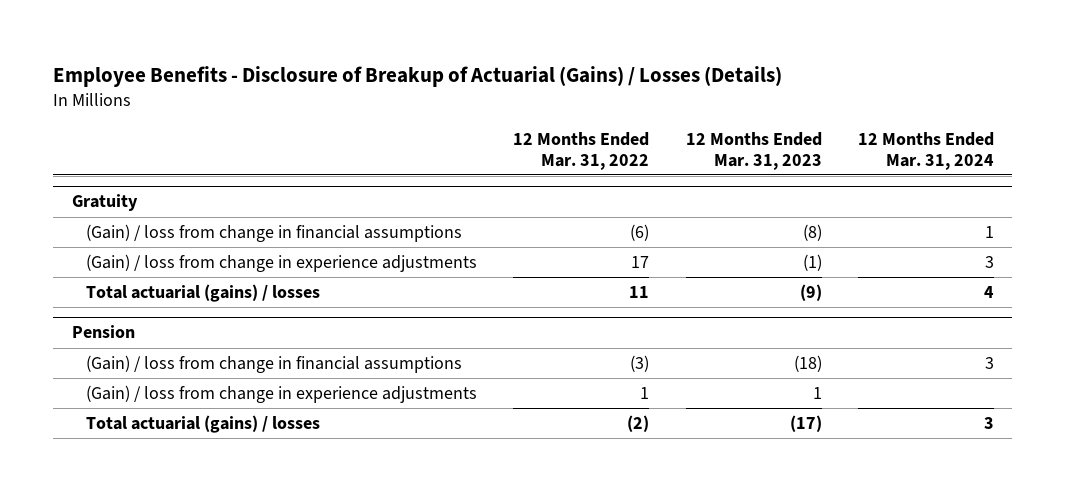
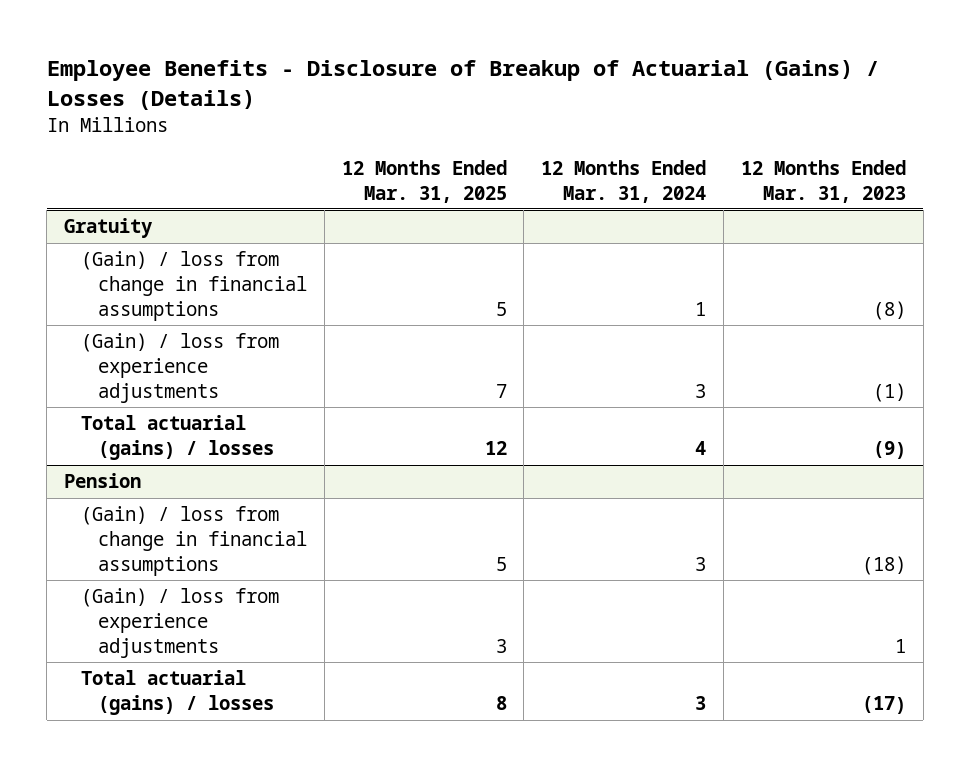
- | 12 Months Ended Mar. 31, 2022 | 12 Months Ended Mar. 31, 2023 | 12 Months Ended Mar. 31, 2024
+ | 12 Months Ended Mar. 31, 2025 | 12 Months Ended Mar. 31, 2024 | 12 Months Ended Mar. 31, 2023
@ Gratuity
- (Gain) / loss from change in experience adjustments | 17 | (1) | 3
+ (Gain) / loss from experience adjustments | 7 | 3 | (1)
@ Pension
- (Gain) / loss from change in experience adjustments | 1 | 1 |
+ (Gain) / loss from experience adjustments | 3 | | 1

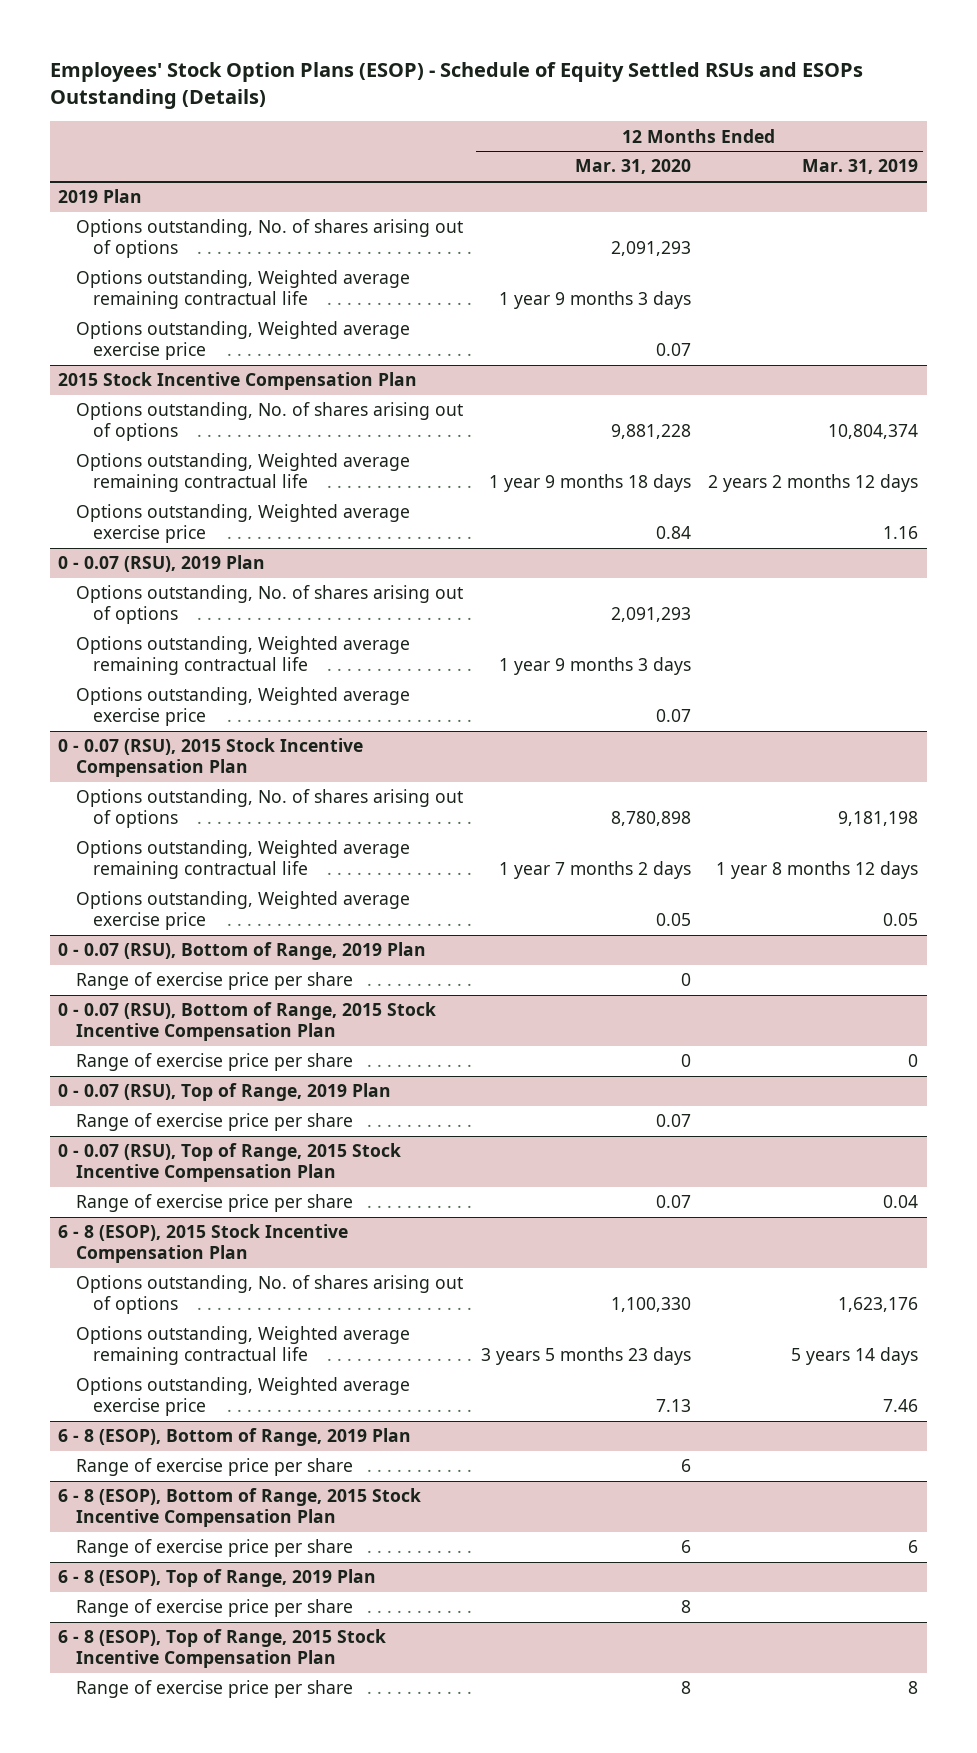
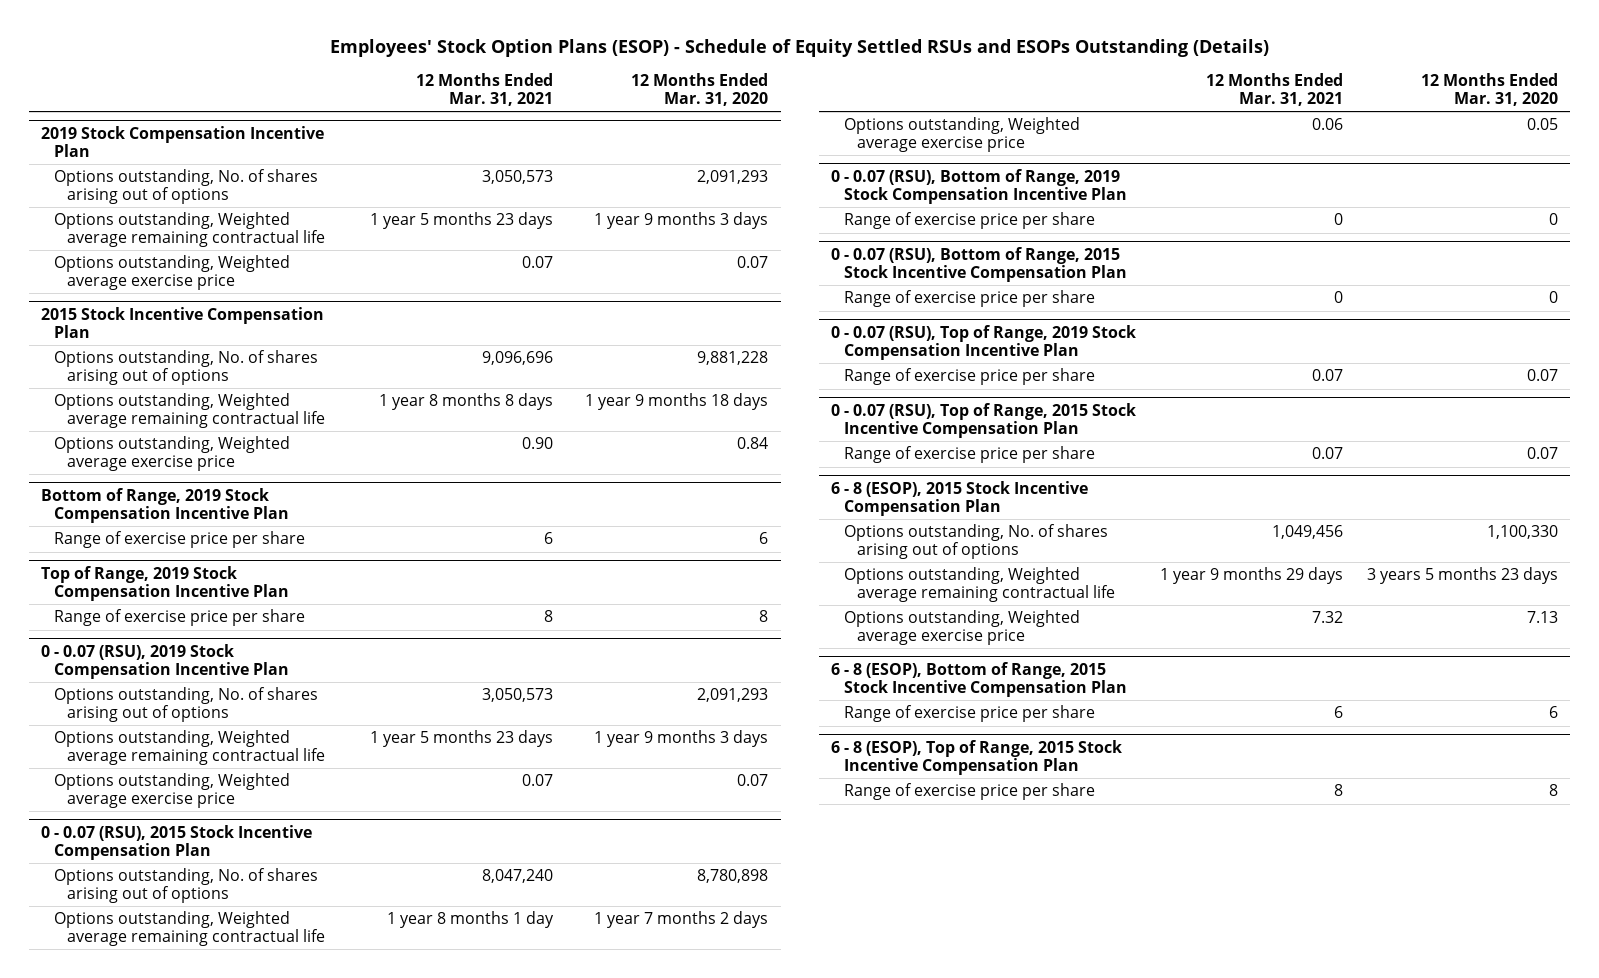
- | 12 Months Ended Mar. 31, 2020 | 12 Months Ended Mar. 31, 2019
+ | 12 Months Ended Mar. 31, 2021 | 12 Months Ended Mar. 31, 2020
- 2019 Plan
+ 2019 Stock Compensation Incentive Plan
- 0 - 0.07 (RSU), 2019 Plan
+ Bottom of Range, 2019 Stock Compensation Incentive Plan
+ Range of exercise price per share | 6 | 6
+ Top of Range, 2019 Stock Compensation Incentive Plan
+ Range of exercise price per share | 8 | 8
+ 0 - 0.07 (RSU), 2019 Stock Compensation Incentive Plan
- 0 - 0.07 (RSU), Bottom of Range, 2019 Plan
+ 0 - 0.07 (RSU), Bottom of Range, 2019 Stock Compensation Incentive Plan
- 0 - 0.07 (RSU), Top of Range, 2019 Plan
+ 0 - 0.07 (RSU), Top of Range, 2019 Stock Compensation Incentive Plan
- 6 - 8 (ESOP), Bottom of Range, 2019 Plan
- Range of exercise price per share | 6 |
- 6 - 8 (ESOP), Top of Range, 2019 Plan
- Range of exercise price per share | 8 |

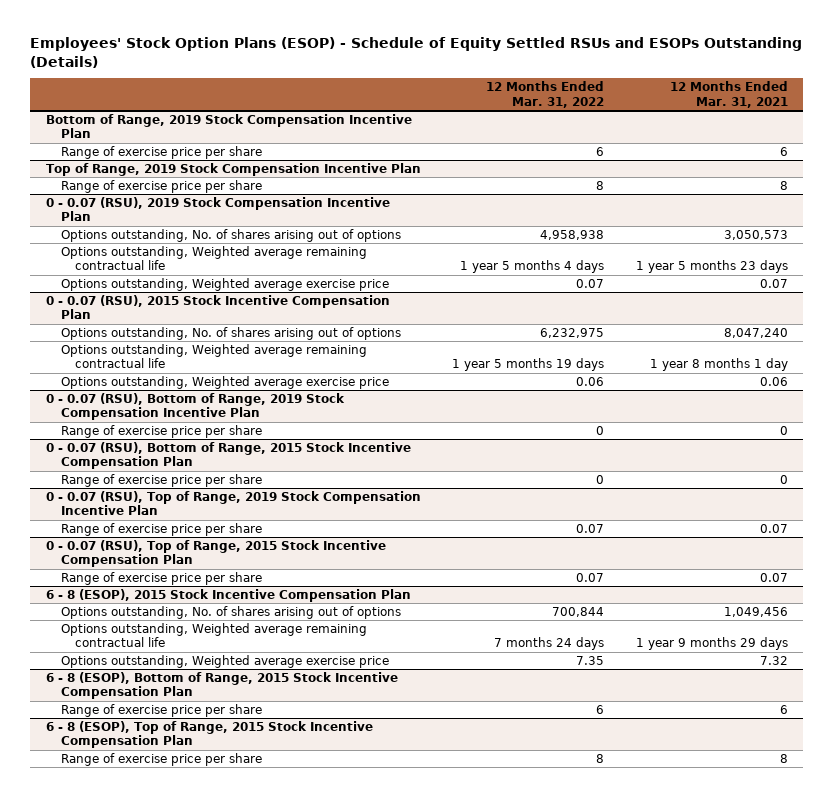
- | 12 Months Ended Mar. 31, 2021 | 12 Months Ended Mar. 31, 2020
+ | 12 Months Ended Mar. 31, 2022 | 12 Months Ended Mar. 31, 2021
- 2019 Stock Compensation Incentive Plan
- Options outstanding, No. of shares arising out of options | 3,050,573 | 2,091,293
- Options outstanding, Weighted average remaining contractual life | 1 year 5 months 23 days | 1 year 9 months 3 days
- Options outstanding, Weighted average exercise price | 0.07 | 0.07
- 2015 Stock Incentive Compensation Plan
- Options outstanding, No. of shares arising out of options | 9,096,696 | 9,881,228
- Options outstanding, Weighted average remaining contractual life | 1 year 8 months 8 days | 1 year 9 months 18 days
- Options outstanding, Weighted average exercise price | 0.90 | 0.84

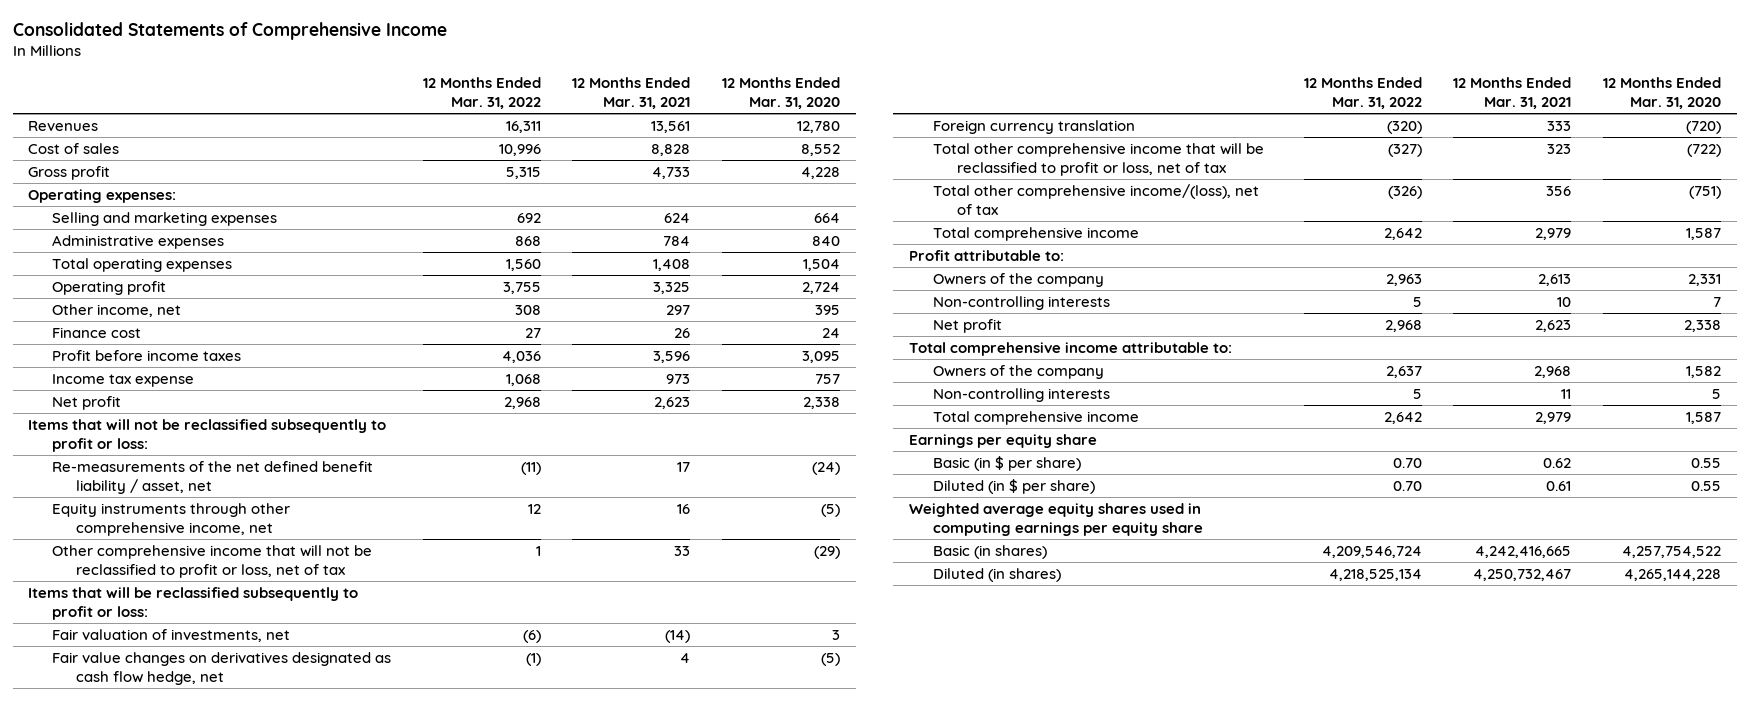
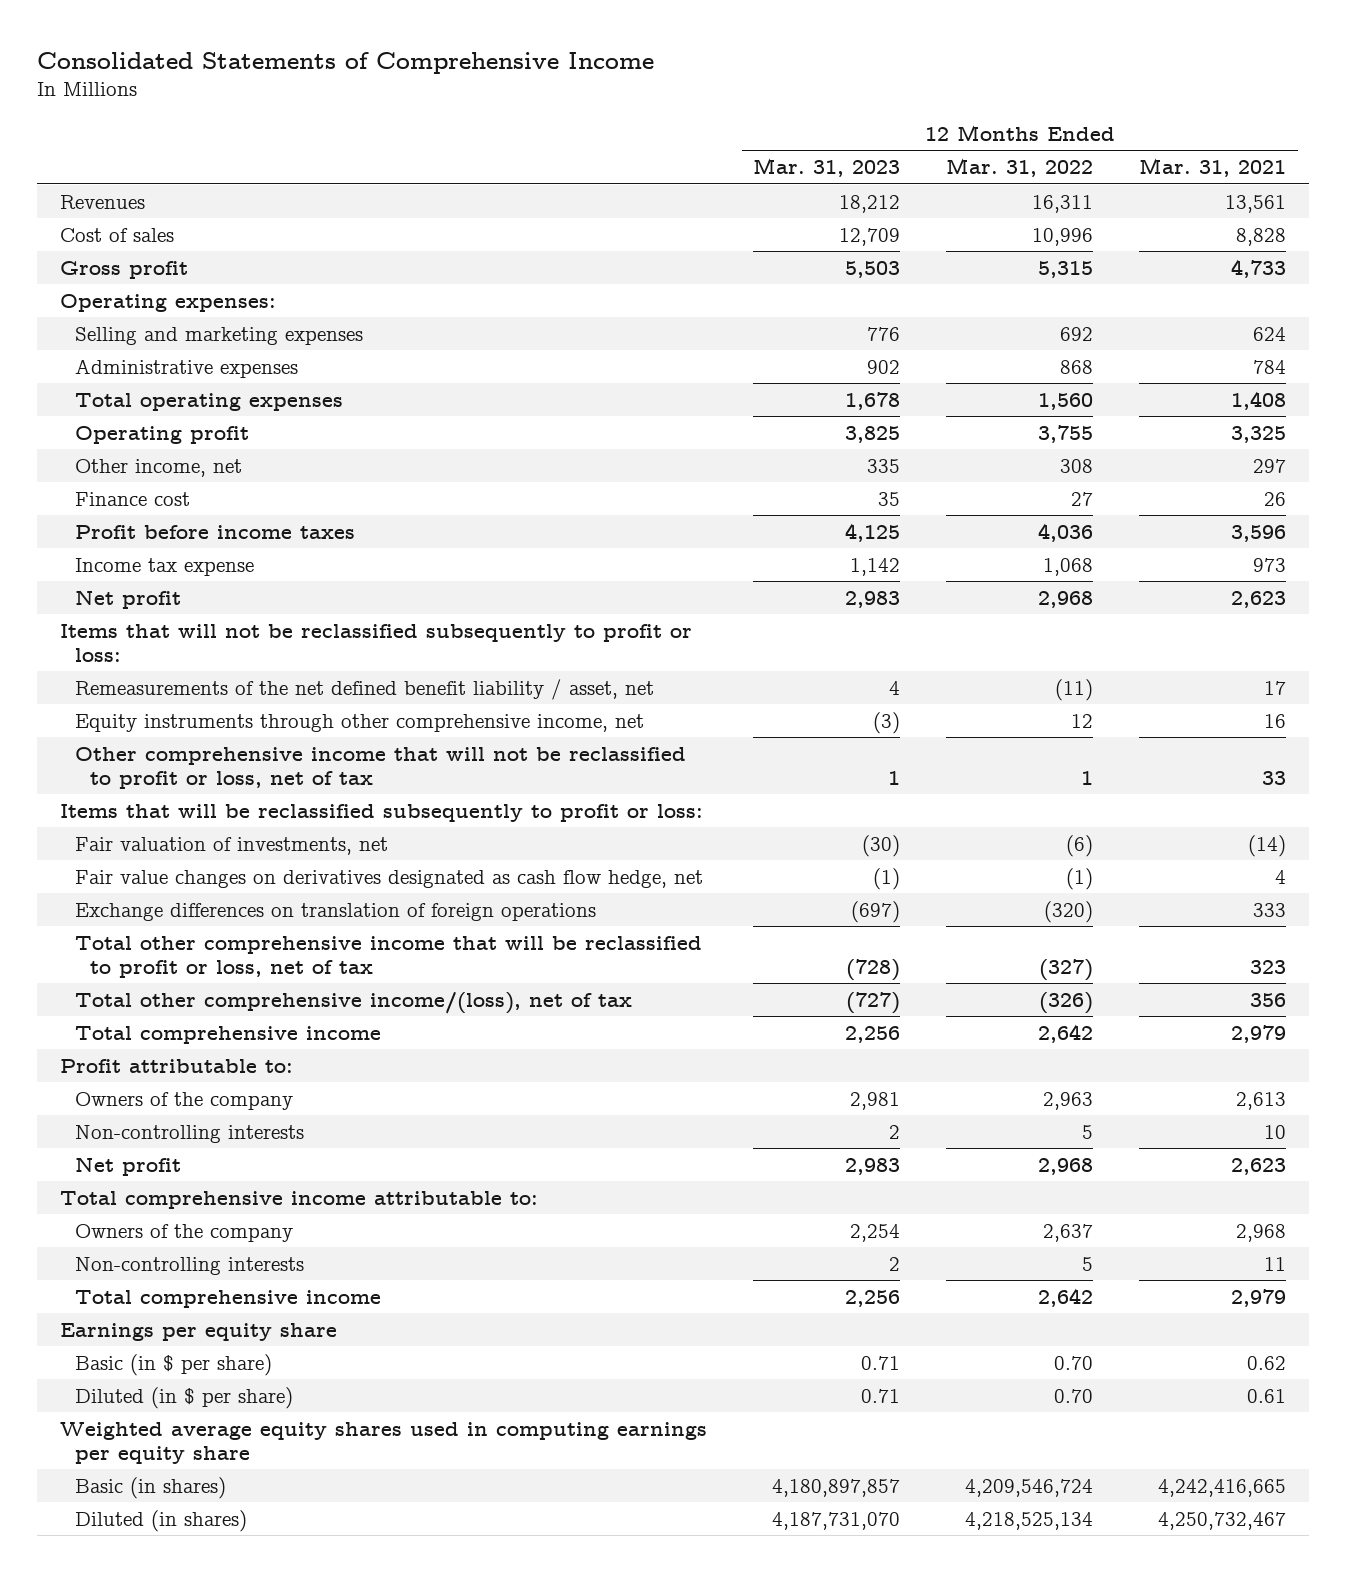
- | 12 Months Ended Mar. 31, 2022 | 12 Months Ended Mar. 31, 2021 | 12 Months Ended Mar. 31, 2020
+ | 12 Months Ended Mar. 31, 2023 | 12 Months Ended Mar. 31, 2022 | 12 Months Ended Mar. 31, 2021
- Re-measurements of the net defined benefit liability / asset, net | (11) | 17 | (24)
+ Remeasurements of the net defined benefit liability / asset, net | 4 | (11) | 17
- Foreign currency translation | (320) | 333 | (720)
+ Exchange differences on translation of foreign operations | (697) | (320) | 333

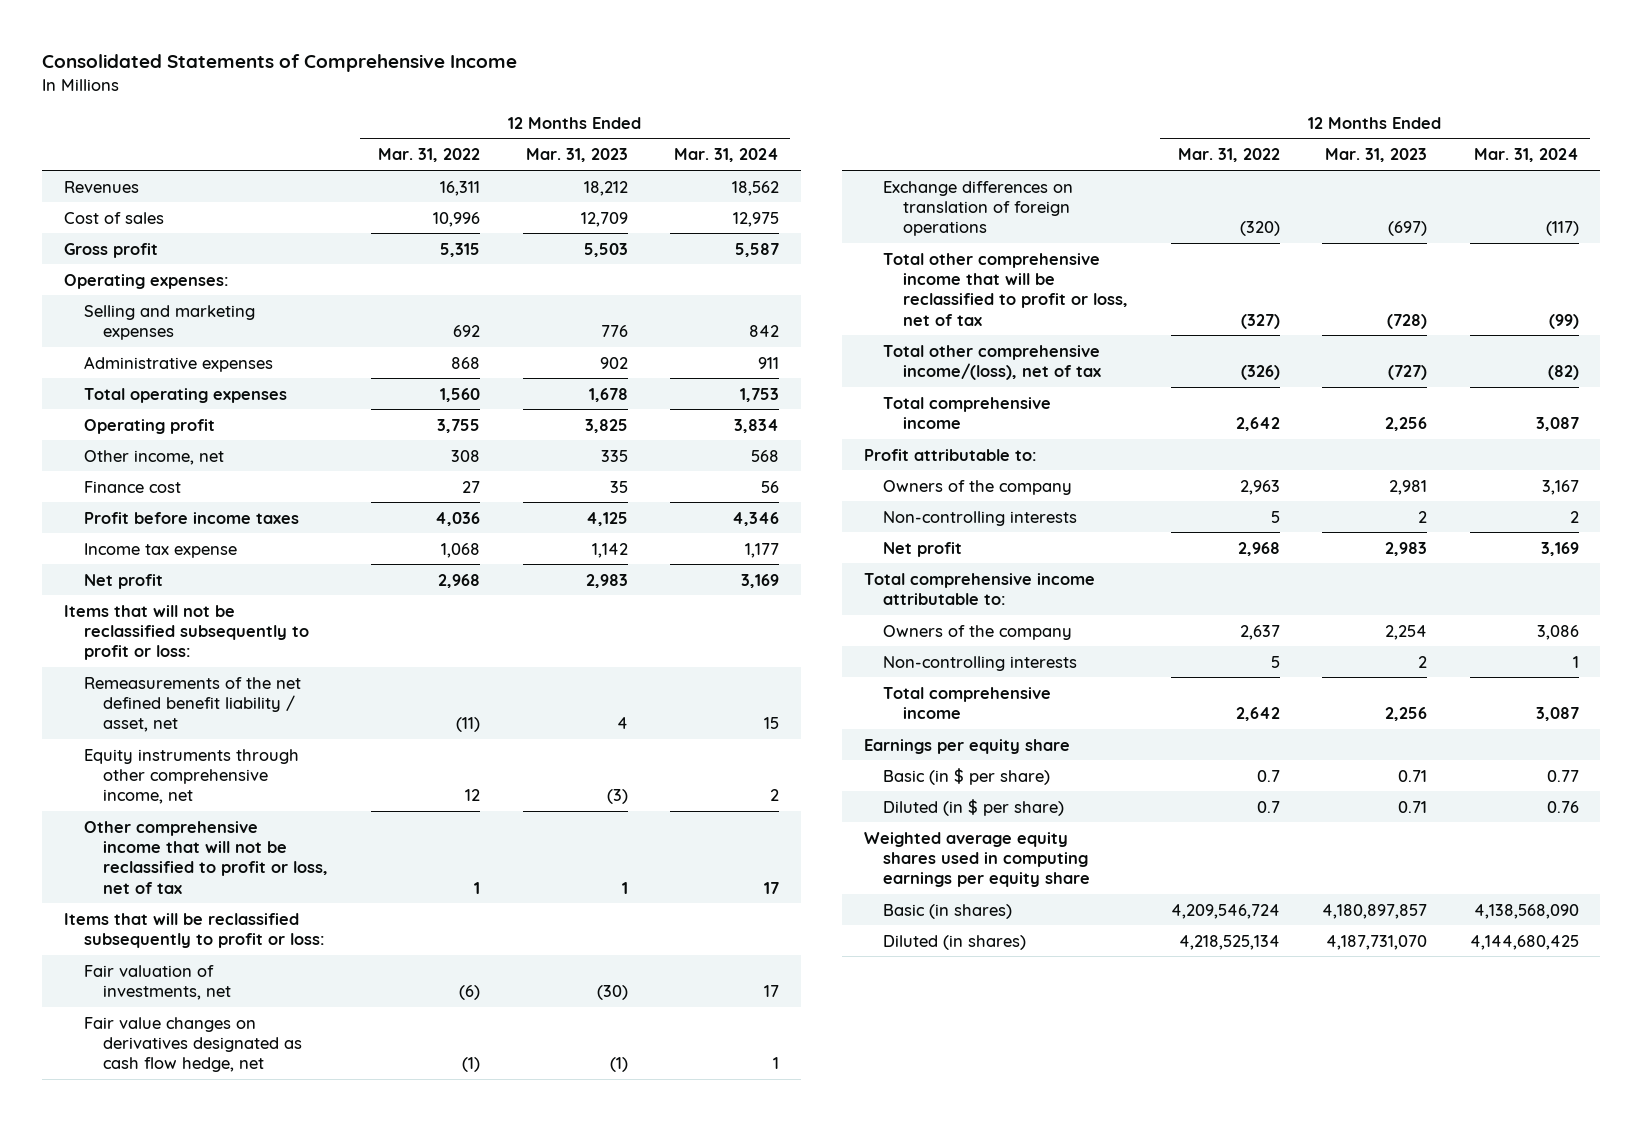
- | 12 Months Ended Mar. 31, 2023 | 12 Months Ended Mar. 31, 2022 | 12 Months Ended Mar. 31, 2021
+ | 12 Months Ended Mar. 31, 2022 | 12 Months Ended Mar. 31, 2023 | 12 Months Ended Mar. 31, 2024
- Basic (in $ per share) | 0.71 | 0.70 | 0.62
- Diluted (in $ per share) | 0.71 | 0.70 | 0.61
+ Basic (in $ per share) | 0.7 | 0.71 | 0.77
+ Diluted (in $ per share) | 0.7 | 0.71 | 0.76

